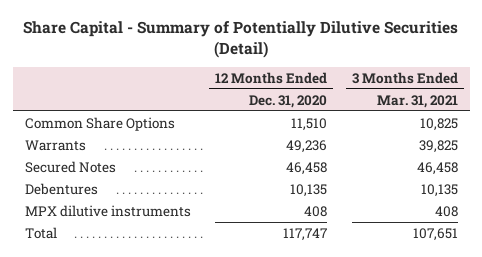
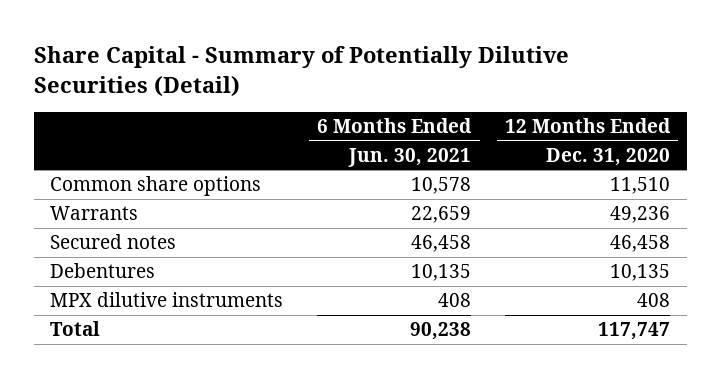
- | 12 Months Ended Dec. 31, 2020 | 3 Months Ended Mar. 31, 2021
+ | 6 Months Ended Jun. 30, 2021 | 12 Months Ended Dec. 31, 2020
- Common Share Options | 11,510 | 10,825
+ Common share options | 10,578 | 11,510
- Secured Notes | 46,458 | 46,458
+ Secured notes | 46,458 | 46,458

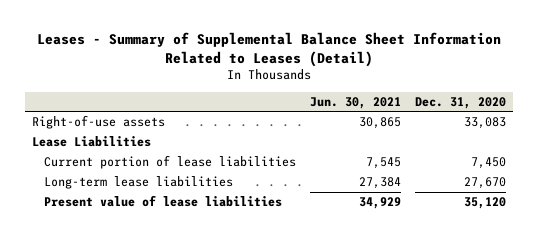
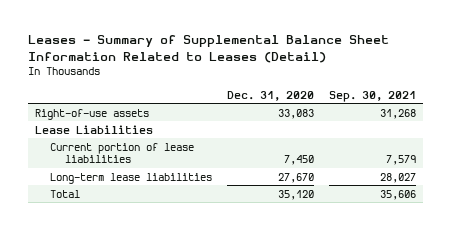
- | Jun. 30, 2021 | Dec. 31, 2020
+ | Dec. 31, 2020 | Sep. 30, 2021
- Present value of lease liabilities | 34,929 | 35,120
+ Total | 35,120 | 35,606

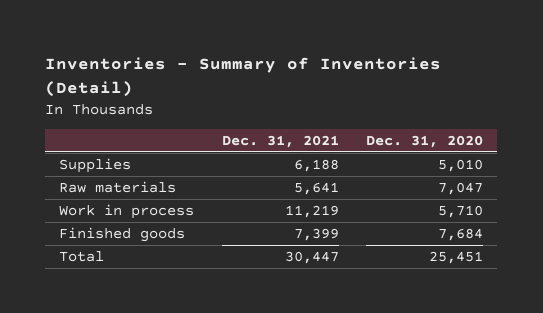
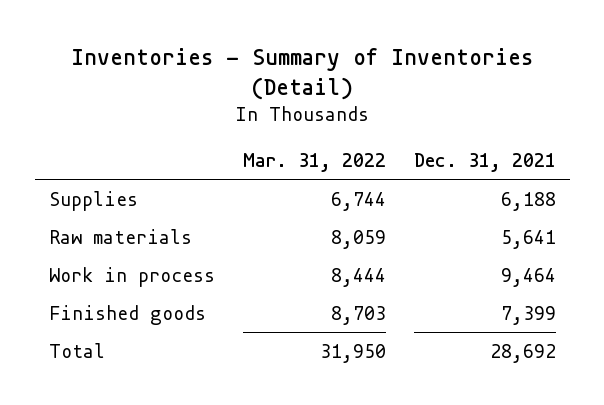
- | Dec. 31, 2021 | Dec. 31, 2020
+ | Mar. 31, 2022 | Dec. 31, 2021
- Work in process | 11,219 | 5,710
+ Work in process | 8,444 | 9,464
- Total | 30,447 | 25,451
+ Total | 31,950 | 28,692

